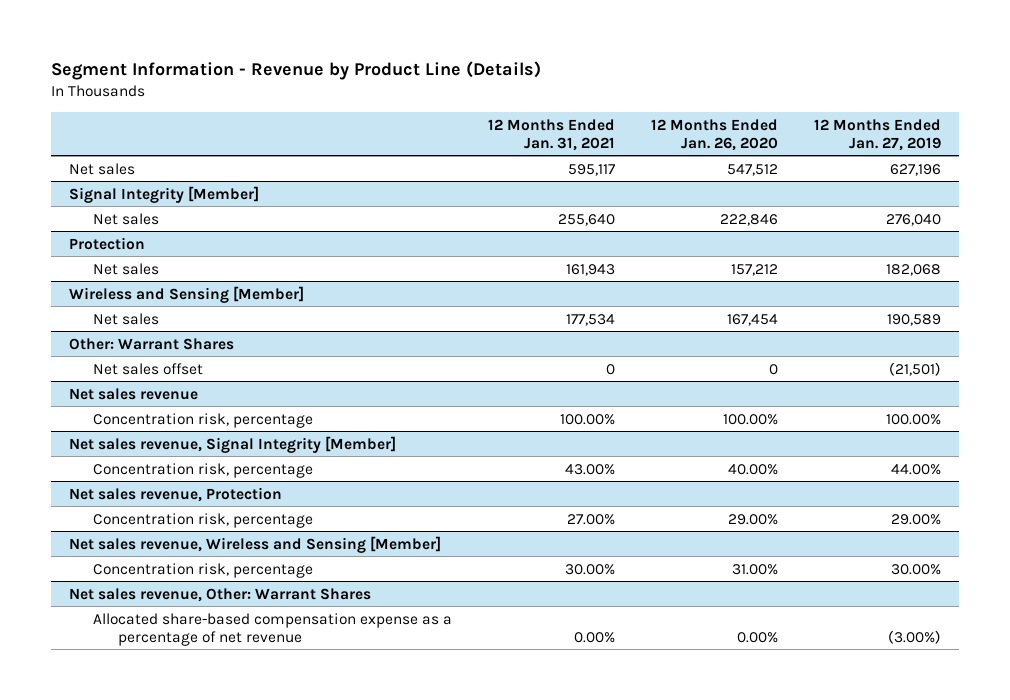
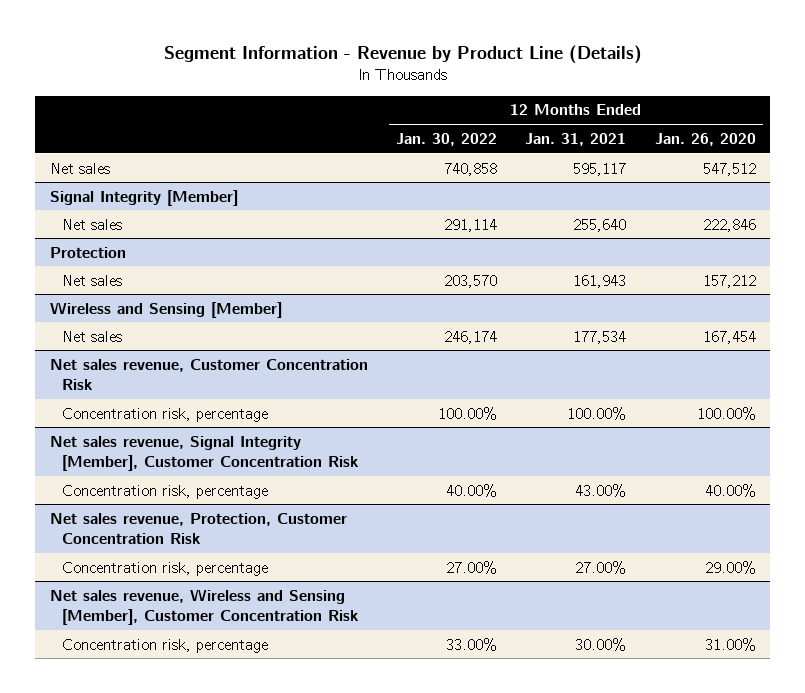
- | 12 Months Ended Jan. 31, 2021 | 12 Months Ended Jan. 26, 2020 | 12 Months Ended Jan. 27, 2019
+ | 12 Months Ended Jan. 30, 2022 | 12 Months Ended Jan. 31, 2021 | 12 Months Ended Jan. 26, 2020
- Other: Warrant Shares
- Net sales offset | 0 | 0 | (21,501)
- Net sales revenue
+ Net sales revenue, Customer Concentration Risk
- Net sales revenue, Signal Integrity [Member]
+ Net sales revenue, Signal Integrity [Member], Customer Concentration Risk
- Net sales revenue, Protection
+ Net sales revenue, Protection, Customer Concentration Risk
- Net sales revenue, Wireless and Sensing [Member]
+ Net sales revenue, Wireless and Sensing [Member], Customer Concentration Risk
- Net sales revenue, Other: Warrant Shares
- Allocated share-based compensation expense as a percentage of net revenue | 0.00% | 0.00% | (3.00%)

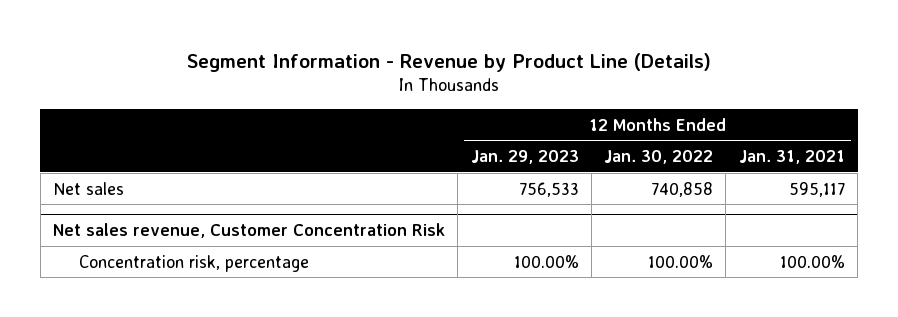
- | 12 Months Ended Jan. 30, 2022 | 12 Months Ended Jan. 31, 2021 | 12 Months Ended Jan. 26, 2020
+ | 12 Months Ended Jan. 29, 2023 | 12 Months Ended Jan. 30, 2022 | 12 Months Ended Jan. 31, 2021
- Signal Integrity [Member]
- Net sales | 291,114 | 255,640 | 222,846
- Protection
- Net sales | 203,570 | 161,943 | 157,212
- Wireless and Sensing [Member]
- Net sales | 246,174 | 177,534 | 167,454
- Net sales revenue, Signal Integrity [Member], Customer Concentration Risk
- Concentration risk, percentage | 40.00% | 43.00% | 40.00%
- Net sales revenue, Protection, Customer Concentration Risk
- Concentration risk, percentage | 27.00% | 27.00% | 29.00%
- Net sales revenue, Wireless and Sensing [Member], Customer Concentration Risk
- Concentration risk, percentage | 33.00% | 30.00% | 31.00%

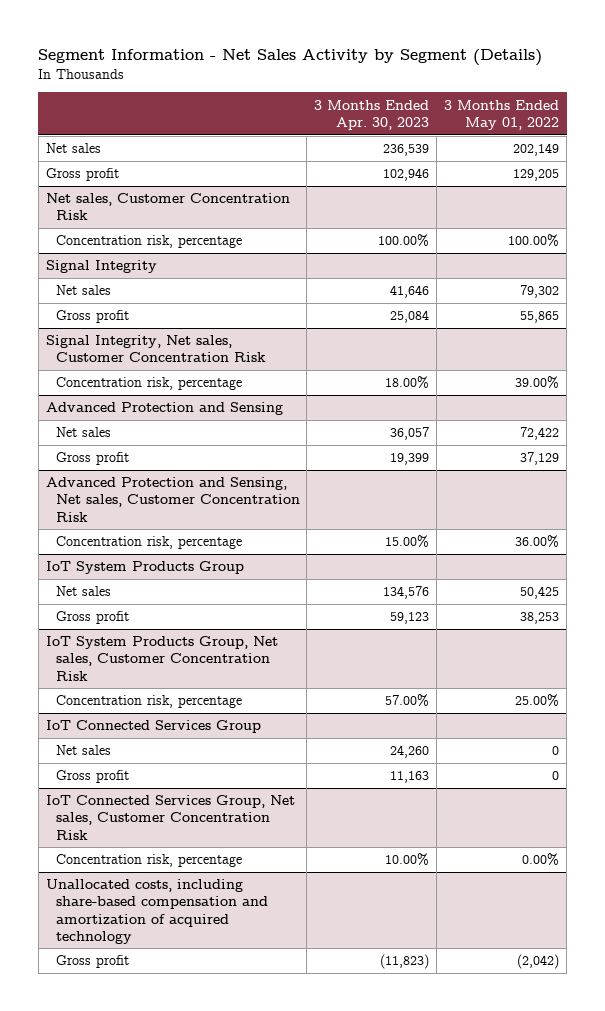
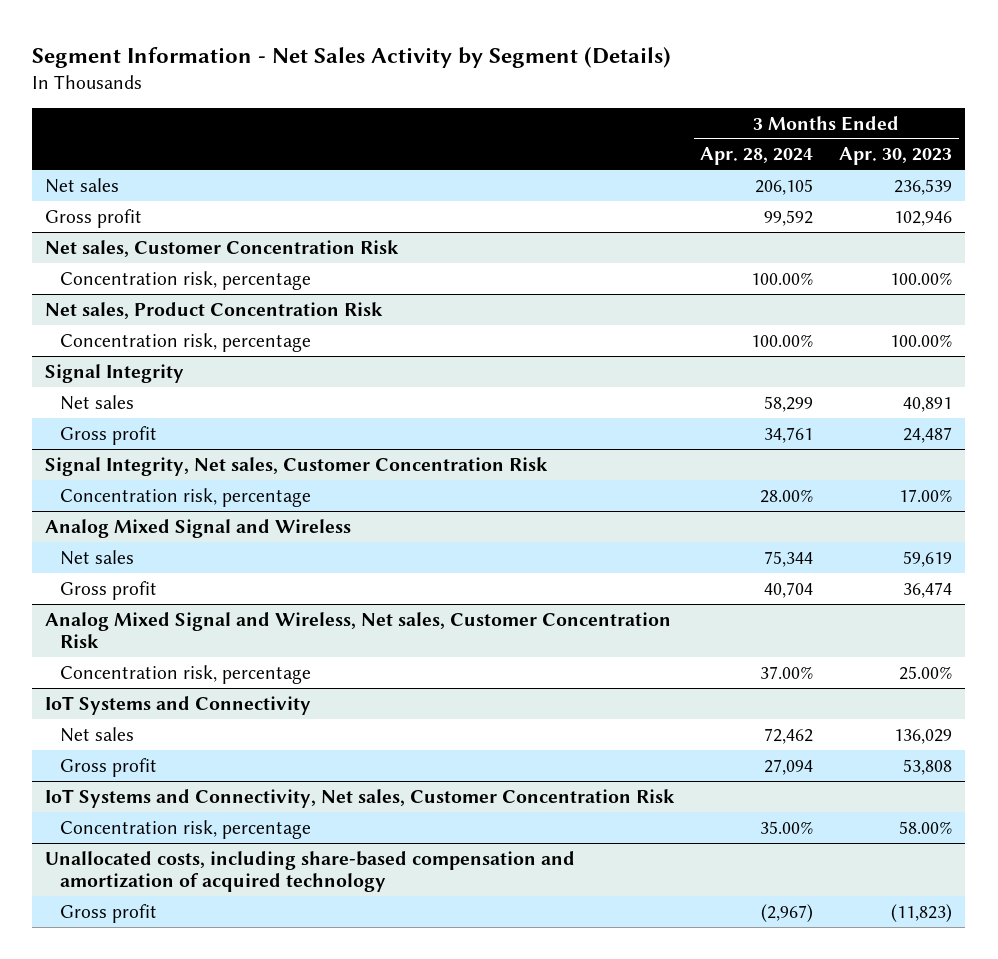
- | 3 Months Ended Apr. 30, 2023 | 3 Months Ended May 01, 2022
+ | 3 Months Ended Apr. 28, 2024 | 3 Months Ended Apr. 30, 2023
+ Net sales, Product Concentration Risk
+ Concentration risk, percentage | 100.00% | 100.00%
@ Signal Integrity
- Net sales | 41,646 | 79,302
- Gross profit | 25,084 | 55,865
+ Net sales | 58,299 | 40,891
+ Gross profit | 34,761 | 24,487
@ Signal Integrity, Net sales, Customer Concentration Risk
- Concentration risk, percentage | 18.00% | 39.00%
- Advanced Protection and Sensing
- Net sales | 36,057 | 72,422
- Gross profit | 19,399 | 37,129
- Advanced Protection and Sensing, Net sales, Customer Concentration Risk
- Concentration risk, percentage | 15.00% | 36.00%
- IoT System Products Group
- Net sales | 134,576 | 50,425
- Gross profit | 59,123 | 38,253
- IoT System Products Group, Net sales, Customer Concentration Risk
- Concentration risk, percentage | 57.00% | 25.00%
- IoT Connected Services Group
- Net sales | 24,260 | 0
- Gross profit | 11,163 | 0
- IoT Connected Services Group, Net sales, Customer Concentration Risk
- Concentration risk, percentage | 10.00% | 0.00%
@ Signal Integrity, Net sales, Customer Concentration Risk
+ Concentration risk, percentage | 28.00% | 17.00%
+ Analog Mixed Signal and Wireless
+ Net sales | 75,344 | 59,619
+ Gross profit | 40,704 | 36,474
+ Analog Mixed Signal and Wireless, Net sales, Customer Concentration Risk
+ Concentration risk, percentage | 37.00% | 25.00%
+ IoT Systems and Connectivity
+ Net sales | 72,462 | 136,029
+ Gross profit | 27,094 | 53,808
+ IoT Systems and Connectivity, Net sales, Customer Concentration Risk
+ Concentration risk, percentage | 35.00% | 58.00%

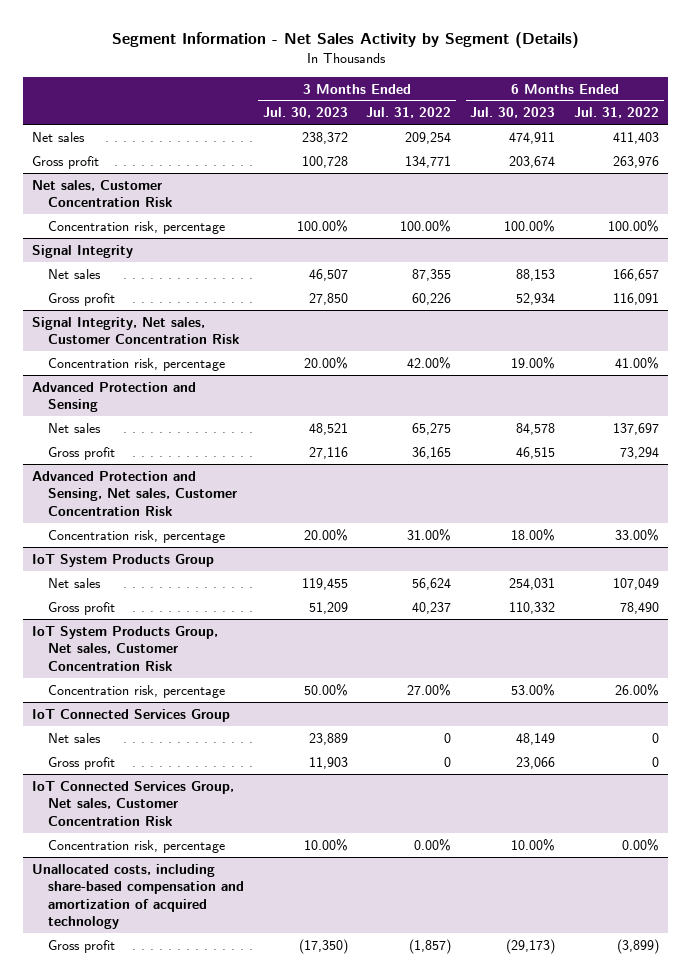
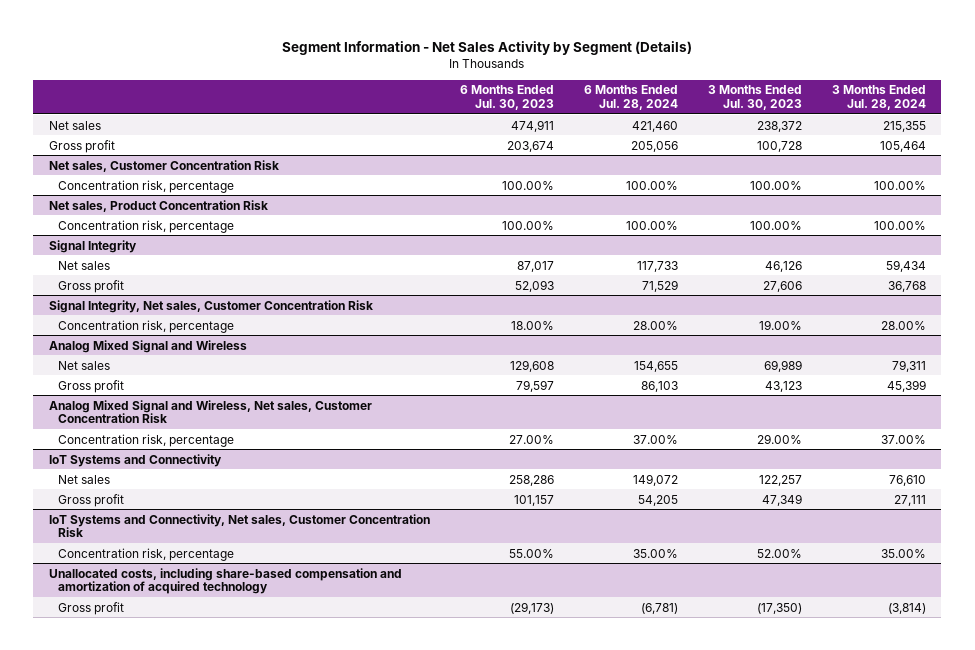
- | 3 Months Ended Jul. 30, 2023 | 3 Months Ended Jul. 31, 2022 | 6 Months Ended Jul. 30, 2023 | 6 Months Ended Jul. 31, 2022
+ | 6 Months Ended Jul. 30, 2023 | 6 Months Ended Jul. 28, 2024 | 3 Months Ended Jul. 30, 2023 | 3 Months Ended Jul. 28, 2024
+ Net sales, Product Concentration Risk
+ Concentration risk, percentage | 100.00% | 100.00% | 100.00% | 100.00%
@ Signal Integrity
- Net sales | 46,507 | 87,355 | 88,153 | 166,657
- Gross profit | 27,850 | 60,226 | 52,934 | 116,091
+ Net sales | 87,017 | 117,733 | 46,126 | 59,434
+ Gross profit | 52,093 | 71,529 | 27,606 | 36,768
@ Signal Integrity, Net sales, Customer Concentration Risk
- Concentration risk, percentage | 20.00% | 42.00% | 19.00% | 41.00%
- Advanced Protection and Sensing
- Net sales | 48,521 | 65,275 | 84,578 | 137,697
- Gross profit | 27,116 | 36,165 | 46,515 | 73,294
- Advanced Protection and Sensing, Net sales, Customer Concentration Risk
- Concentration risk, percentage | 20.00% | 31.00% | 18.00% | 33.00%
- IoT System Products Group
- Net sales | 119,455 | 56,624 | 254,031 | 107,049
- Gross profit | 51,209 | 40,237 | 110,332 | 78,490
- IoT System Products Group, Net sales, Customer Concentration Risk
- Concentration risk, percentage | 50.00% | 27.00% | 53.00% | 26.00%
- IoT Connected Services Group
- Net sales | 23,889 | 0 | 48,149 | 0
- Gross profit | 11,903 | 0 | 23,066 | 0
- IoT Connected Services Group, Net sales, Customer Concentration Risk
- Concentration risk, percentage | 10.00% | 0.00% | 10.00% | 0.00%
@ Signal Integrity, Net sales, Customer Concentration Risk
+ Concentration risk, percentage | 18.00% | 28.00% | 19.00% | 28.00%
+ Analog Mixed Signal and Wireless
+ Net sales | 129,608 | 154,655 | 69,989 | 79,311
+ Gross profit | 79,597 | 86,103 | 43,123 | 45,399
+ Analog Mixed Signal and Wireless, Net sales, Customer Concentration Risk
+ Concentration risk, percentage | 27.00% | 37.00% | 29.00% | 37.00%
+ IoT Systems and Connectivity
+ Net sales | 258,286 | 149,072 | 122,257 | 76,610
+ Gross profit | 101,157 | 54,205 | 47,349 | 27,111
+ IoT Systems and Connectivity, Net sales, Customer Concentration Risk
+ Concentration risk, percentage | 55.00% | 35.00% | 52.00% | 35.00%

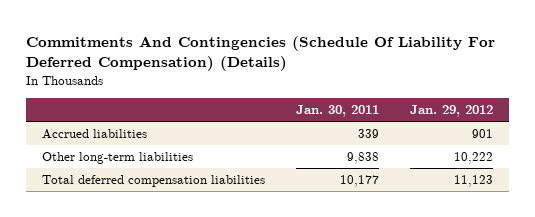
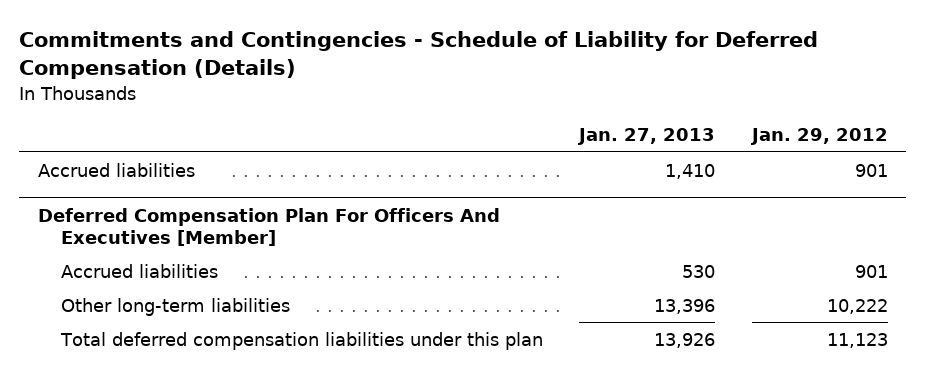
- Commitments And Contingencies (Schedule Of Liability For Deferred Compensation) (Details)
+ Commitments and Contingencies - Schedule of Liability for Deferred Compensation (Details)
- | Jan. 30, 2011 | Jan. 29, 2012
+ | Jan. 27, 2013 | Jan. 29, 2012
+ Deferred Compensation Plan For Officers And Executives [Member]
+ Accrued liabilities | 530 | 901
- Total deferred compensation liabilities | 10,177 | 11,123
+ Total deferred compensation liabilities under this plan | 13,926 | 11,123

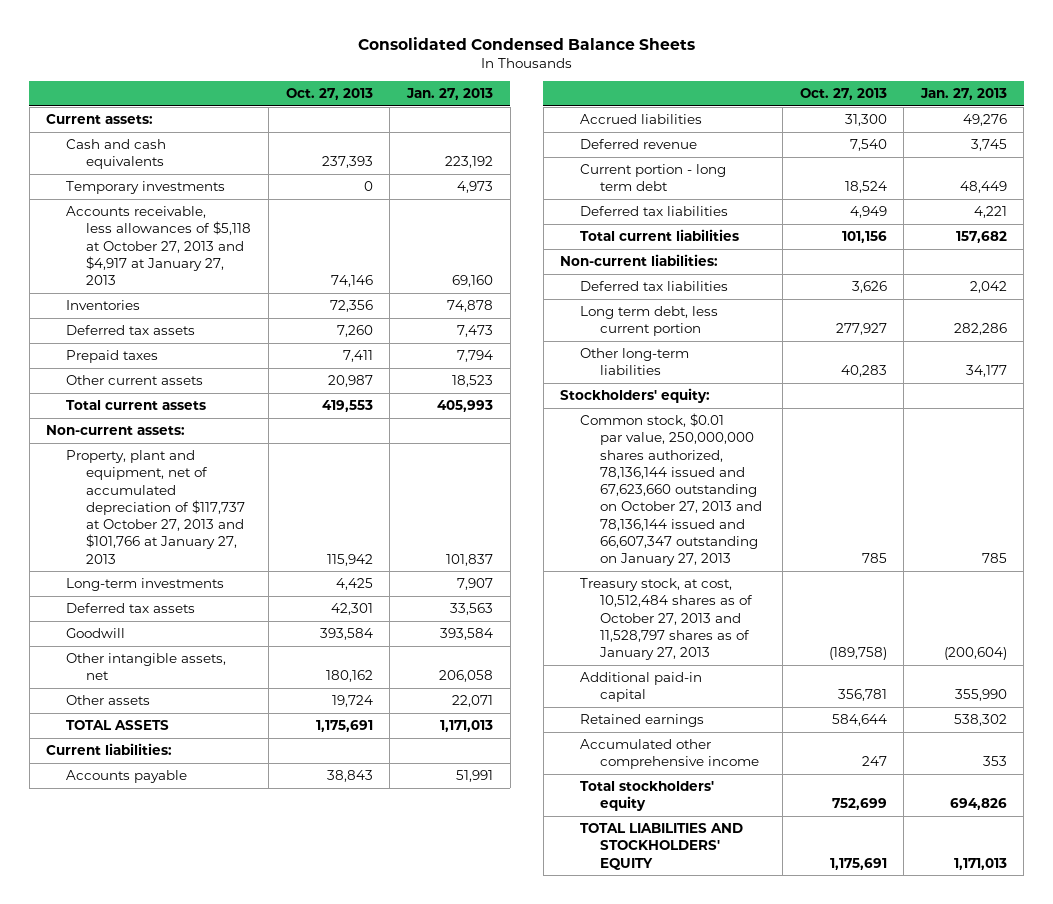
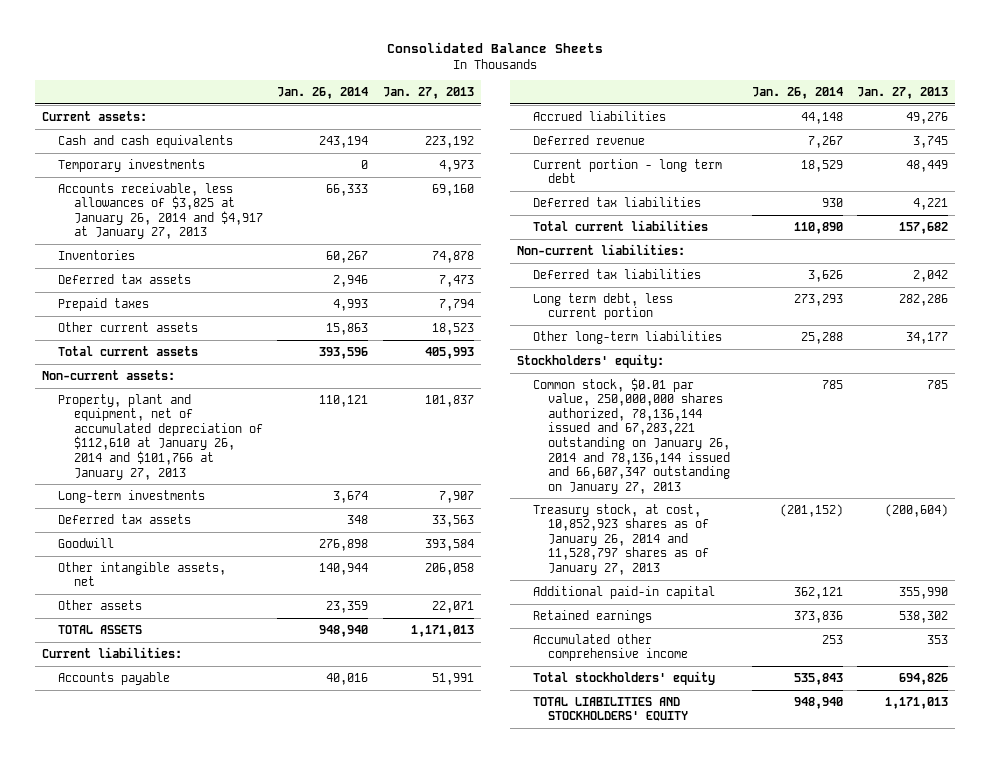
- Consolidated Condensed Balance Sheets
+ Consolidated Balance Sheets
- | Oct. 27, 2013 | Jan. 27, 2013
+ | Jan. 26, 2014 | Jan. 27, 2013
- Accounts receivable, less allowances of $5,118 at October 27, 2013 and $4,917 at January 27, 2013 | 74,146 | 69,160
+ Accounts receivable, less allowances of $3,825 at January 26, 2014 and $4,917 at January 27, 2013 | 66,333 | 69,160
- Property, plant and equipment, net of accumulated depreciation of $117,737 at October 27, 2013 and $101,766 at January 27, 2013 | 115,942 | 101,837
+ Property, plant and equipment, net of accumulated depreciation of $112,610 at January 26, 2014 and $101,766 at January 27, 2013 | 110,121 | 101,837
- Common stock, $0.01 par value, 250,000,000 shares authorized, 78,136,144 issued and 67,623,660 outstanding on October 27, 2013 and 78,136,144 issued and 66,607,347 outstanding on January 27, 2013 | 785 | 785
- Treasury stock, at cost, 10,512,484 shares as of October 27, 2013 and 11,528,797 shares as of January 27, 2013 | (189,758) | (200,604)
+ Common stock, $0.01 par value, 250,000,000 shares authorized, 78,136,144 issued and 67,283,221 outstanding on January 26, 2014 and 78,136,144 issued and 66,607,347 outstanding on January 27, 2013 | 785 | 785
+ Treasury stock, at cost, 10,852,923 shares as of January 26, 2014 and 11,528,797 shares as of January 27, 2013 | (201,152) | (200,604)

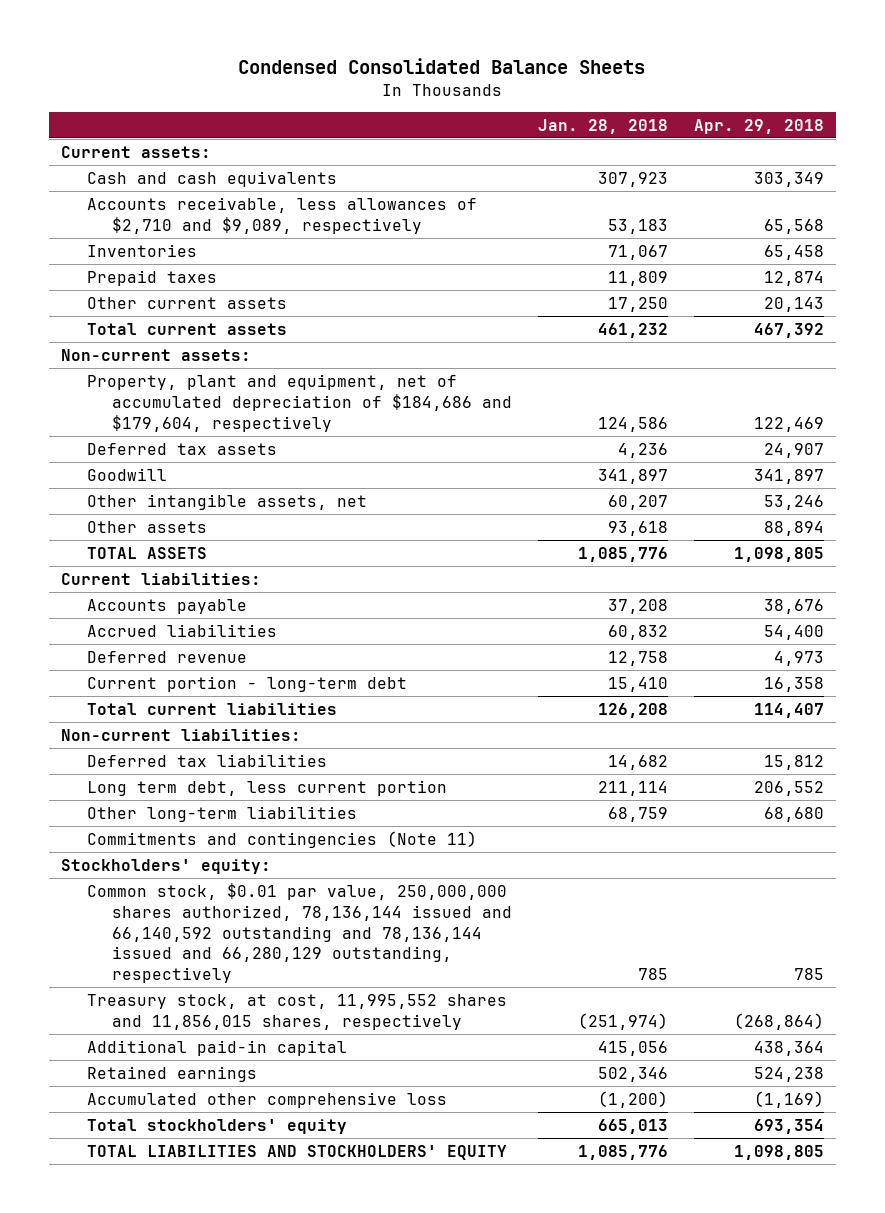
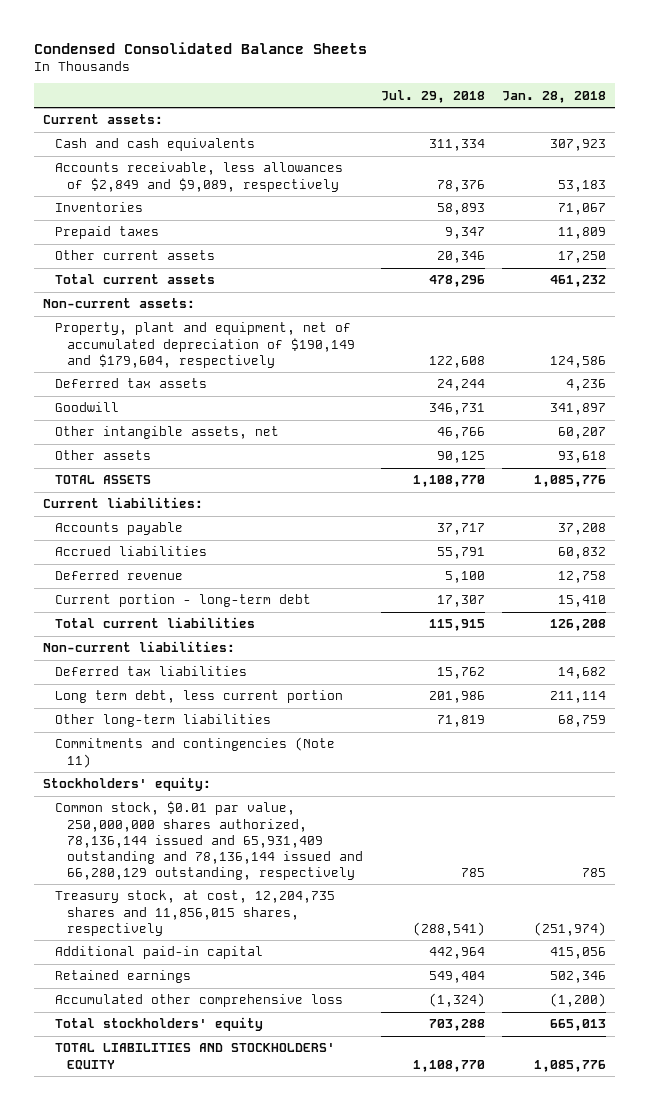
- | Jan. 28, 2018 | Apr. 29, 2018
+ | Jul. 29, 2018 | Jan. 28, 2018
- Accounts receivable, less allowances of $2,710 and $9,089, respectively | 53,183 | 65,568
+ Accounts receivable, less allowances of $2,849 and $9,089, respectively | 78,376 | 53,183
- Property, plant and equipment, net of accumulated depreciation of $184,686 and $179,604, respectively | 124,586 | 122,469
+ Property, plant and equipment, net of accumulated depreciation of $190,149 and $179,604, respectively | 122,608 | 124,586
- Common stock, $0.01 par value, 250,000,000 shares authorized, 78,136,144 issued and 66,140,592 outstanding and 78,136,144 issued and 66,280,129 outstanding, respectively | 785 | 785
- Treasury stock, at cost, 11,995,552 shares and 11,856,015 shares, respectively | (251,974) | (268,864)
+ Common stock, $0.01 par value, 250,000,000 shares authorized, 78,136,144 issued and 65,931,409 outstanding and 78,136,144 issued and 66,280,129 outstanding, respectively | 785 | 785
+ Treasury stock, at cost, 12,204,735 shares and 11,856,015 shares, respectively | (288,541) | (251,974)

